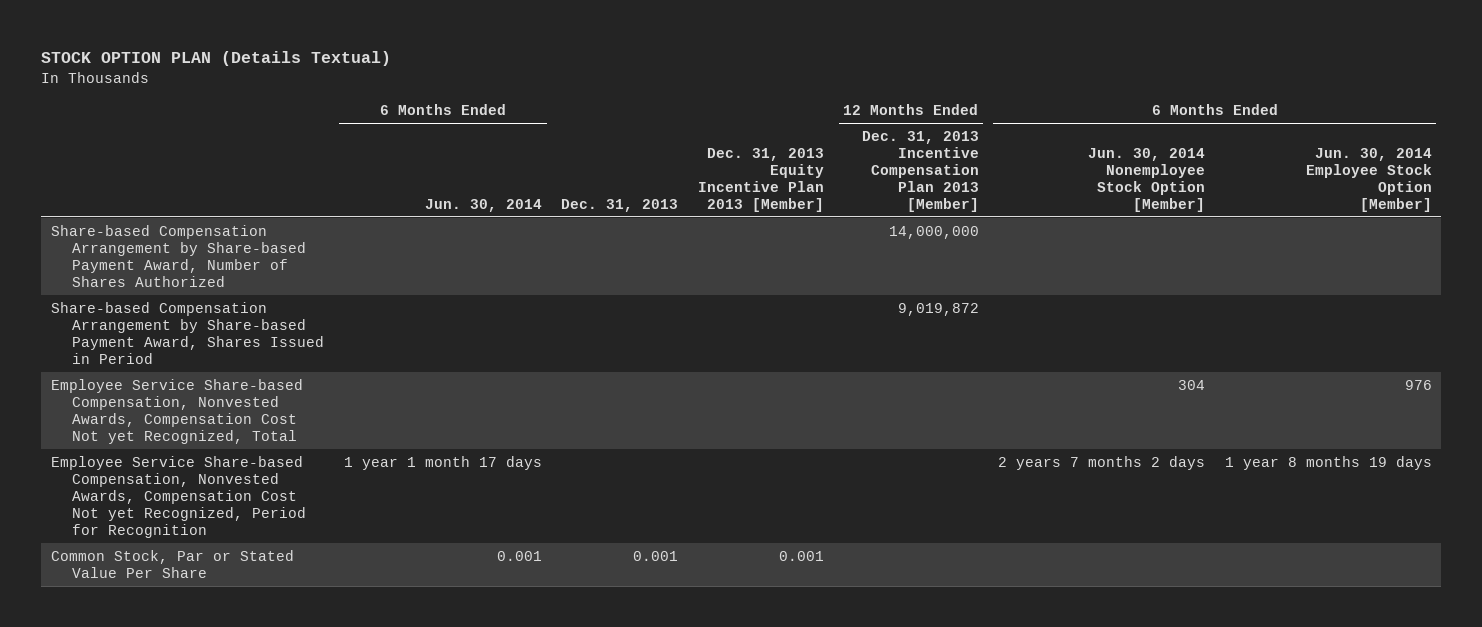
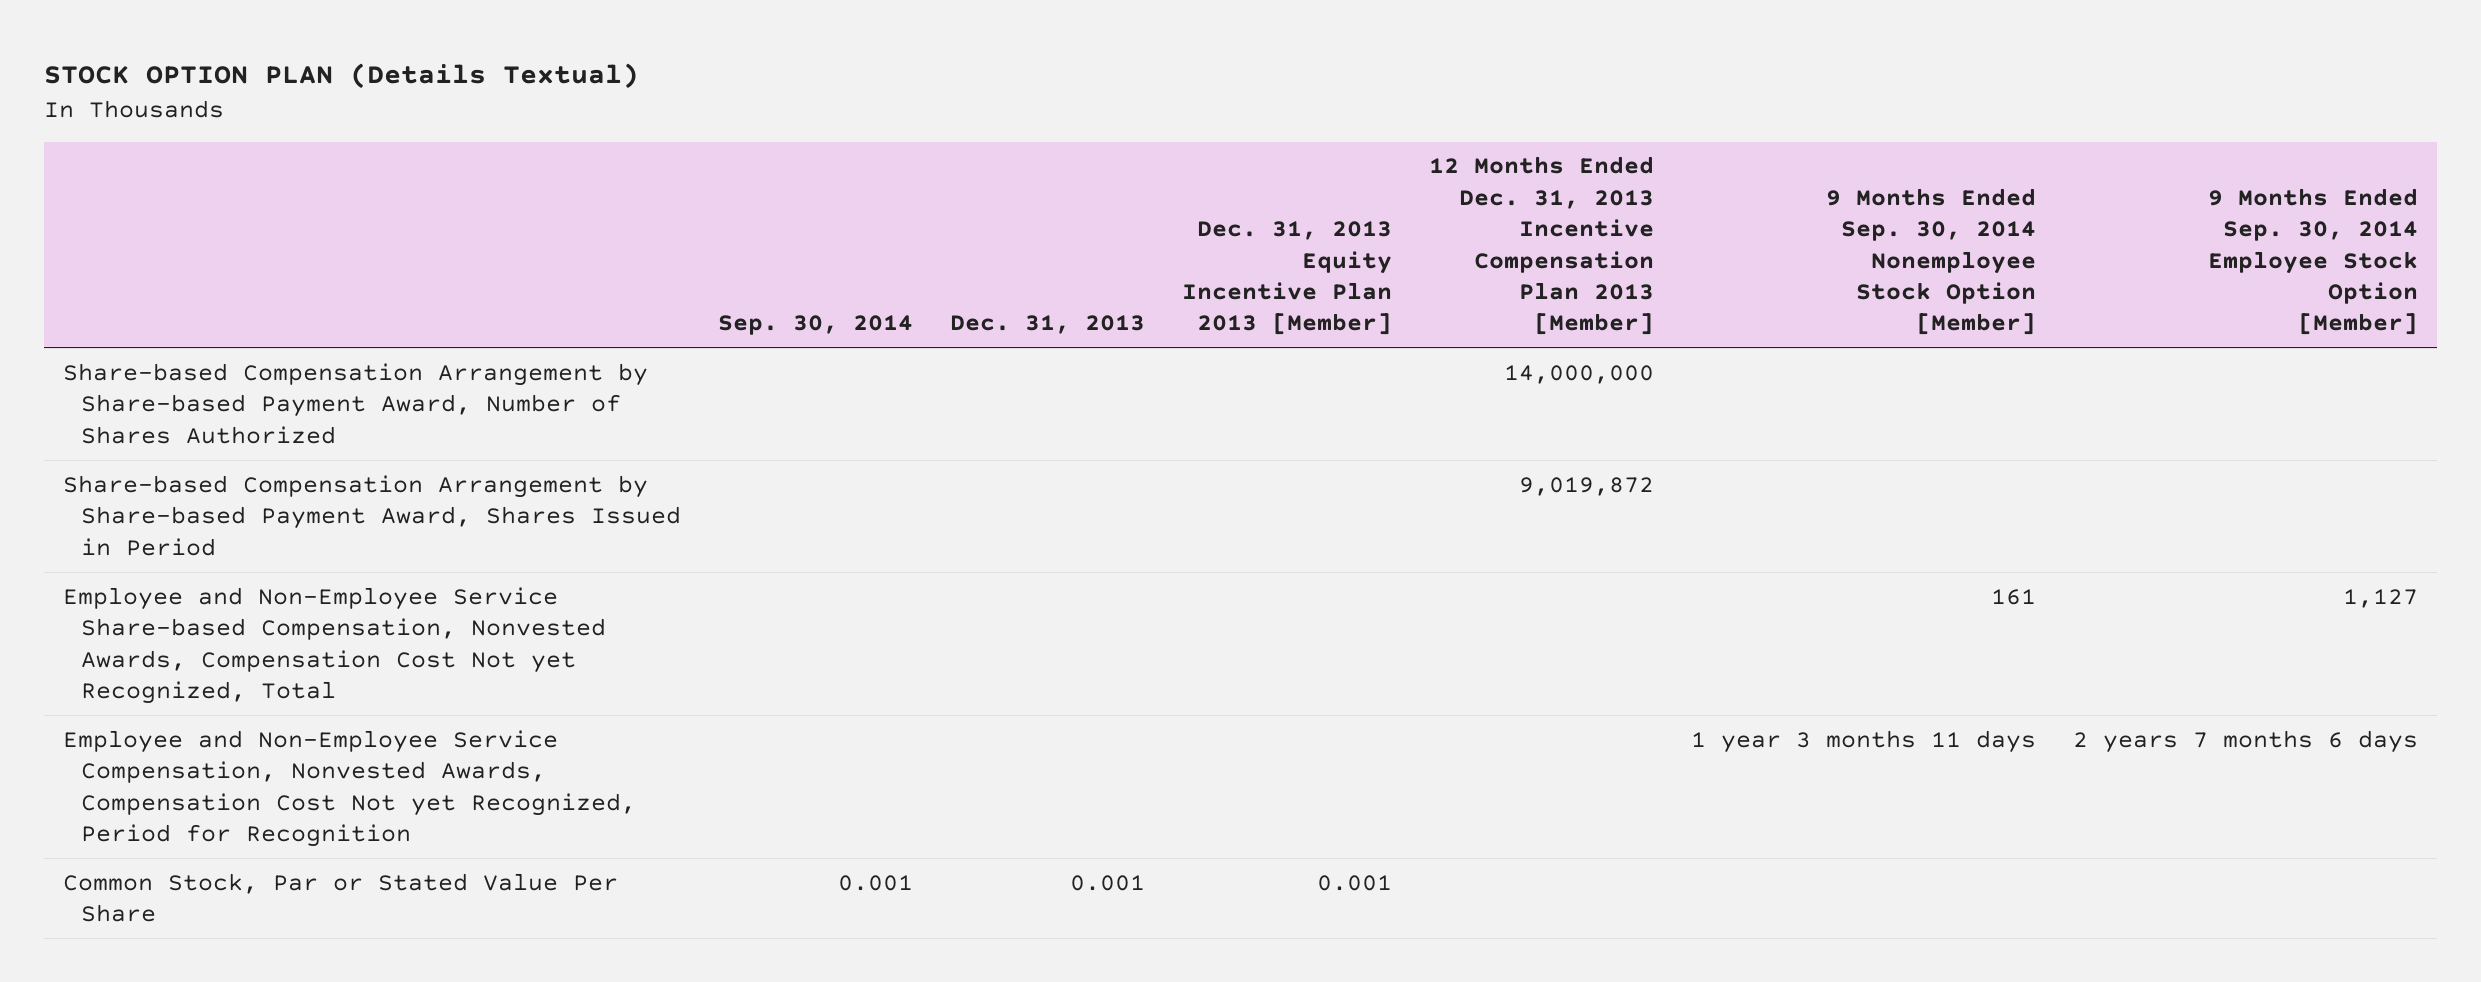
- | 6 Months Ended Jun. 30, 2014 | Dec. 31, 2013 | Dec. 31, 2013 Equity Incentive Plan 2013 [Member] | 12 Months Ended Dec. 31, 2013 Incentive Compensation Plan 2013 [Member] | 6 Months Ended Jun. 30, 2014 Nonemployee Stock Option [Member] | 6 Months Ended Jun. 30, 2014 Employee Stock Option [Member]
+ | Sep. 30, 2014 | Dec. 31, 2013 | Dec. 31, 2013 Equity Incentive Plan 2013 [Member] | 12 Months Ended Dec. 31, 2013 Incentive Compensation Plan 2013 [Member] | 9 Months Ended Sep. 30, 2014 Nonemployee Stock Option [Member] | 9 Months Ended Sep. 30, 2014 Employee Stock Option [Member]
- Employee Service Share-based Compensation, Nonvested Awards, Compensation Cost Not yet Recognized, Total | | | | | 304 | 976
- Employee Service Share-based Compensation, Nonvested Awards, Compensation Cost Not yet Recognized, Period for Recognition | 1 year 1 month 17 days | | | | 2 years 7 months 2 days | 1 year 8 months 19 days
+ Employee and Non-Employee Service Share-based Compensation, Nonvested Awards, Compensation Cost Not yet Recognized, Total | | | | | 161 | 1,127
+ Employee and Non-Employee Service Compensation, Nonvested Awards, Compensation Cost Not yet Recognized, Period for Recognition | | | | | 1 year 3 months 11 days | 2 years 7 months 6 days

